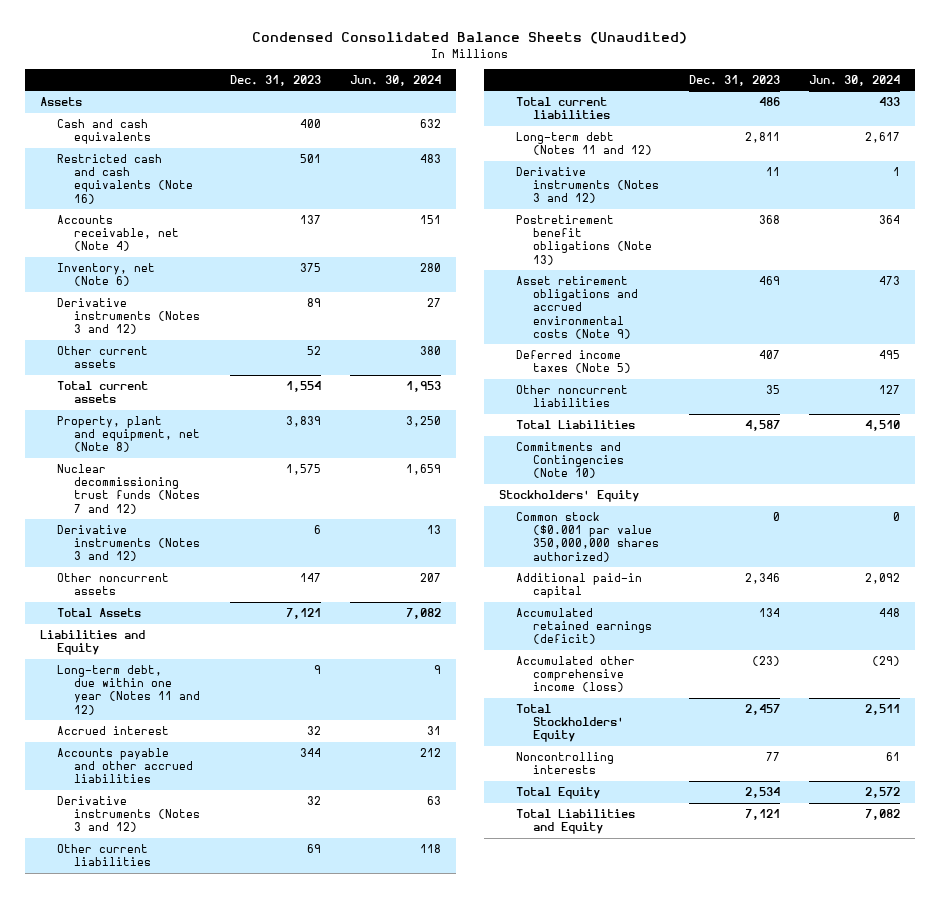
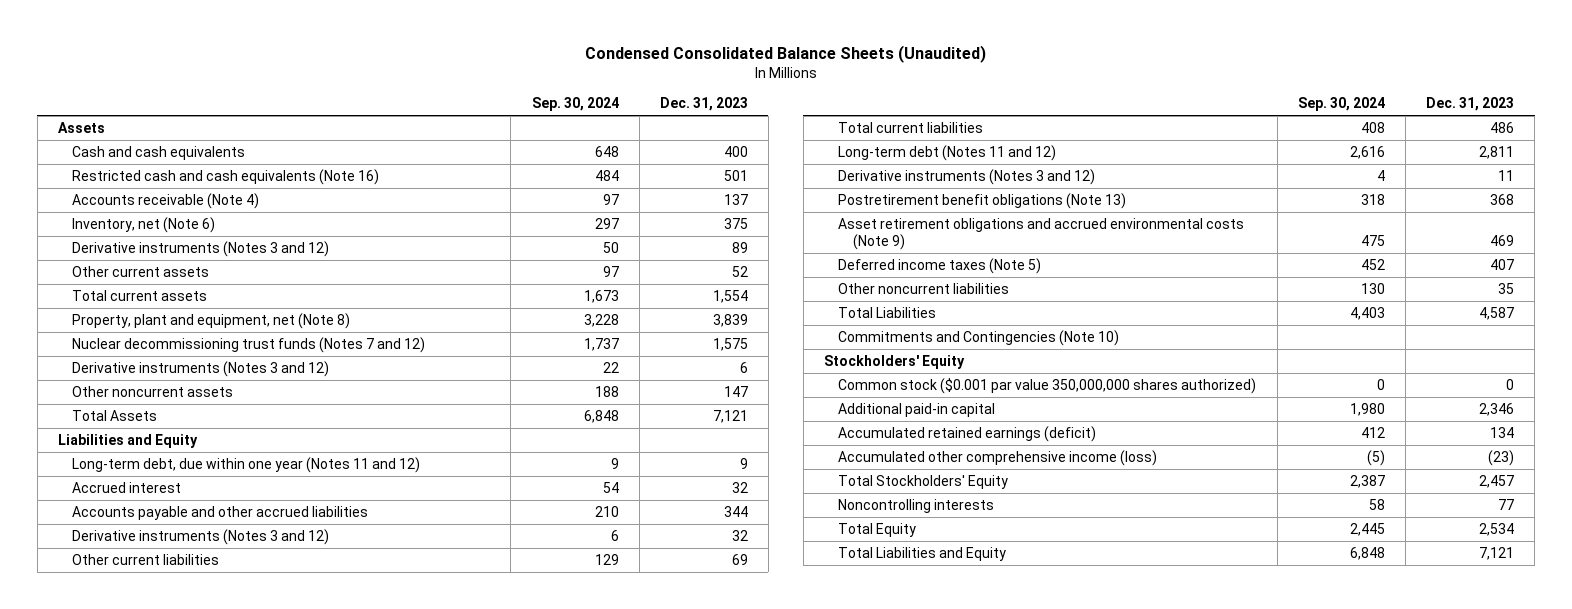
- | Dec. 31, 2023 | Jun. 30, 2024
+ | Sep. 30, 2024 | Dec. 31, 2023
- Accounts receivable, net (Note 4) | 137 | 151
+ Accounts receivable (Note 4) | 97 | 137

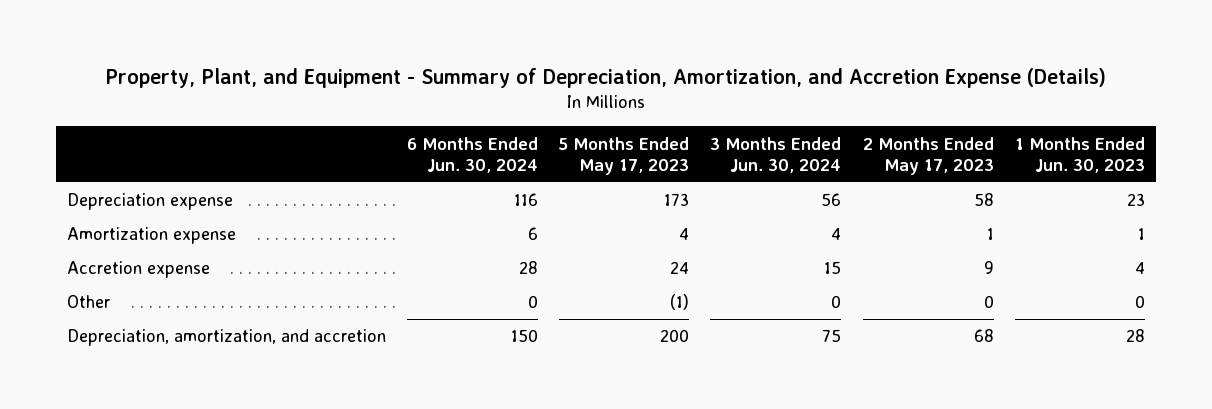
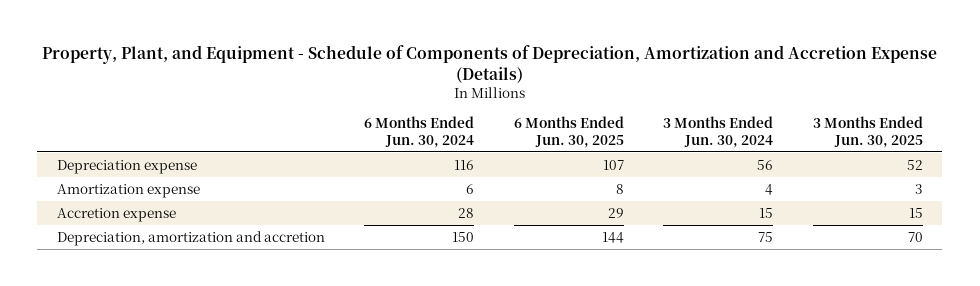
- Property, Plant, and Equipment - Summary of Depreciation, Amortization, and Accretion Expense (Details)
+ Property, Plant, and Equipment - Schedule of Components of Depreciation, Amortization and Accretion Expense (Details)
- | 6 Months Ended Jun. 30, 2024 | 5 Months Ended May 17, 2023 | 3 Months Ended Jun. 30, 2024 | 2 Months Ended May 17, 2023 | 1 Months Ended Jun. 30, 2023
+ | 6 Months Ended Jun. 30, 2024 | 6 Months Ended Jun. 30, 2025 | 3 Months Ended Jun. 30, 2024 | 3 Months Ended Jun. 30, 2025
- Other | 0 | (1) | 0 | 0 | 0
- Depreciation, amortization, and accretion | 150 | 200 | 75 | 68 | 28
+ Depreciation, amortization and accretion | 150 | 144 | 75 | 70

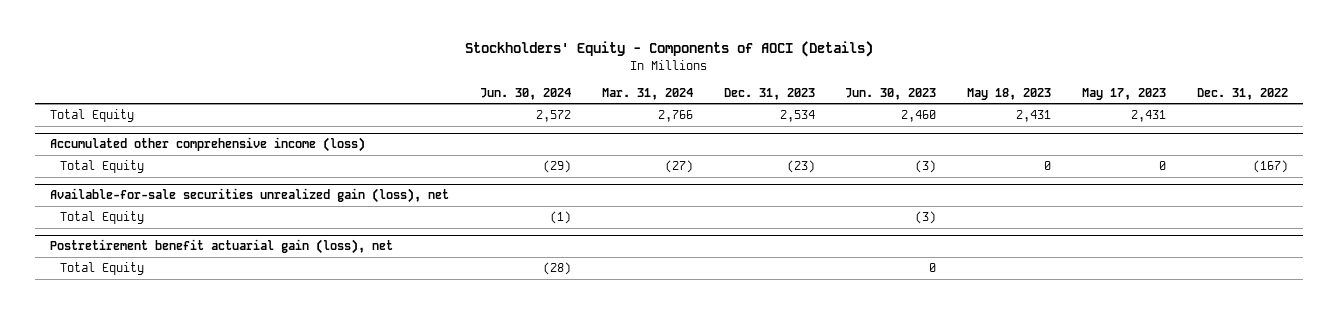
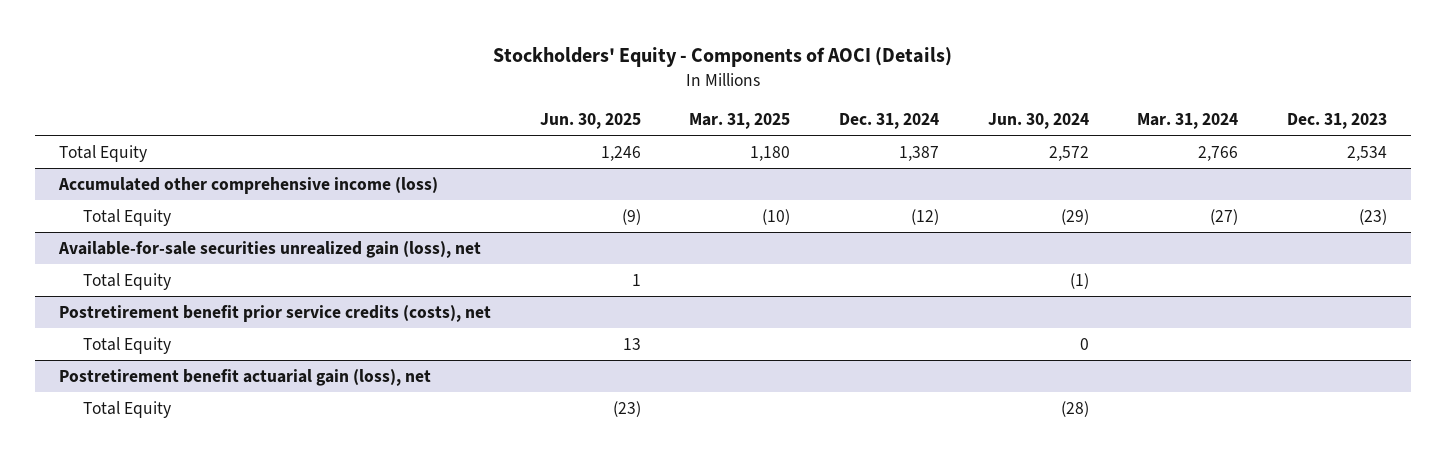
- | Jun. 30, 2024 | Mar. 31, 2024 | Dec. 31, 2023 | Jun. 30, 2023 | May 18, 2023 | May 17, 2023 | Dec. 31, 2022
+ | Jun. 30, 2025 | Mar. 31, 2025 | Dec. 31, 2024 | Jun. 30, 2024 | Mar. 31, 2024 | Dec. 31, 2023
+ Postretirement benefit prior service credits (costs), net
+ Total Equity | 13 | | | 0 | |

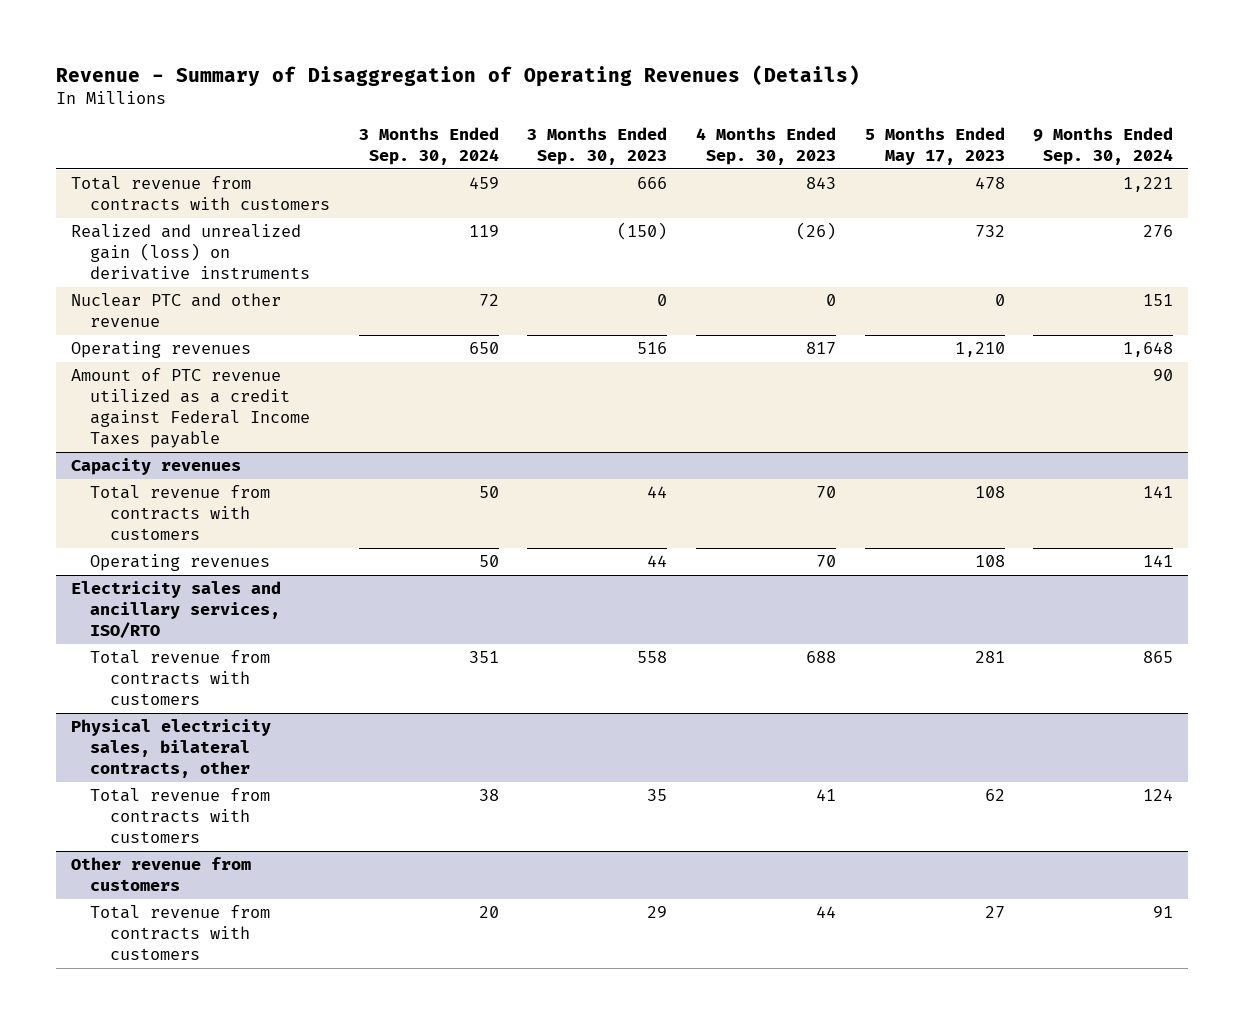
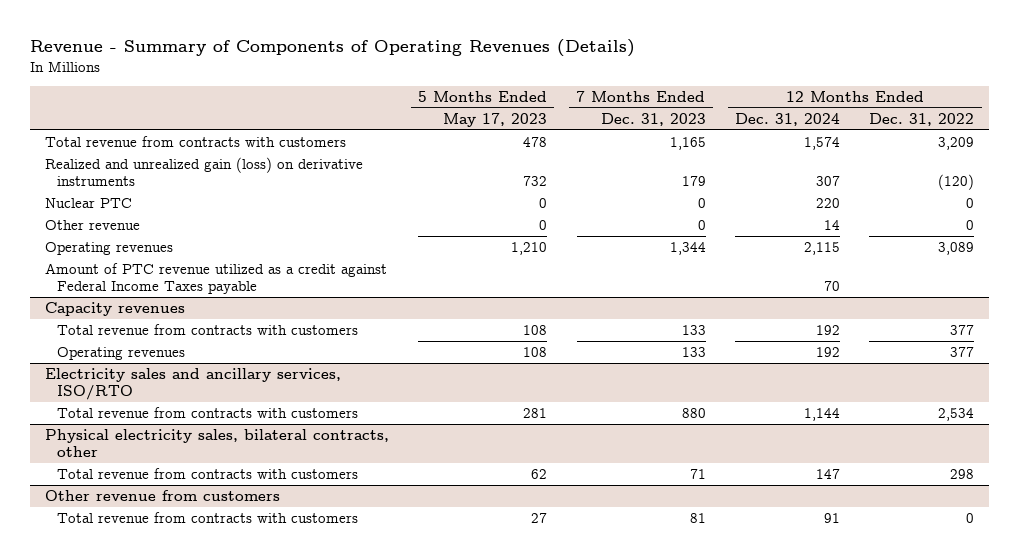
- Revenue - Summary of Disaggregation of Operating Revenues (Details)
+ Revenue - Summary of Components of Operating Revenues (Details)
- | 3 Months Ended Sep. 30, 2024 | 3 Months Ended Sep. 30, 2023 | 4 Months Ended Sep. 30, 2023 | 5 Months Ended May 17, 2023 | 9 Months Ended Sep. 30, 2024
+ | 5 Months Ended May 17, 2023 | 7 Months Ended Dec. 31, 2023 | 12 Months Ended Dec. 31, 2024 | 12 Months Ended Dec. 31, 2022
- Nuclear PTC and other revenue | 72 | 0 | 0 | 0 | 151
+ Nuclear PTC | 0 | 0 | 220 | 0
+ Other revenue | 0 | 0 | 14 | 0

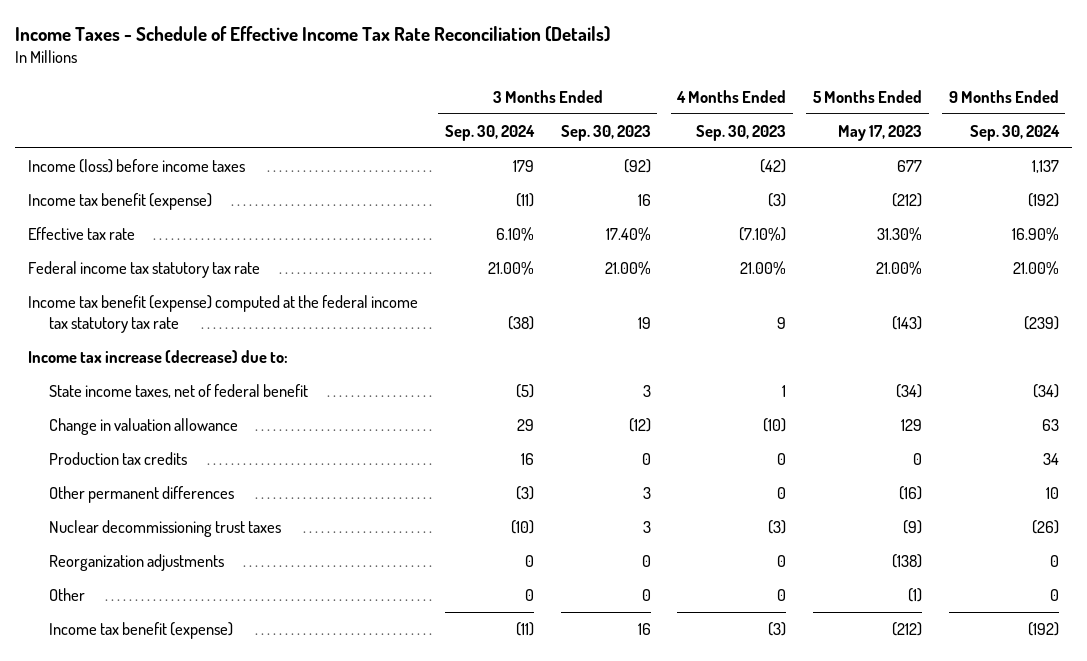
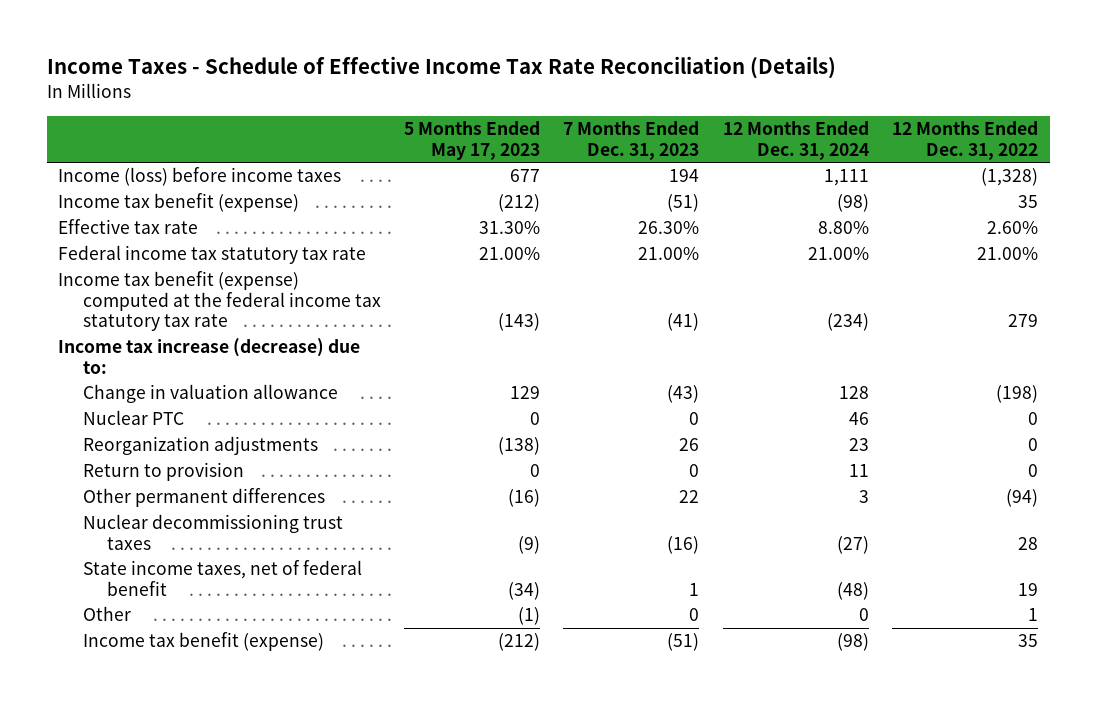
- | 3 Months Ended Sep. 30, 2024 | 3 Months Ended Sep. 30, 2023 | 4 Months Ended Sep. 30, 2023 | 5 Months Ended May 17, 2023 | 9 Months Ended Sep. 30, 2024
+ | 5 Months Ended May 17, 2023 | 7 Months Ended Dec. 31, 2023 | 12 Months Ended Dec. 31, 2024 | 12 Months Ended Dec. 31, 2022
- Production tax credits | 16 | 0 | 0 | 0 | 34
+ Nuclear PTC | 0 | 0 | 46 | 0
moved up: Reorganization adjustments | (138) | 26 | 23 | 0
+ Return to provision | 0 | 0 | 11 | 0
moved down: State income taxes, net of federal benefit | (34) | 1 | (48) | 19

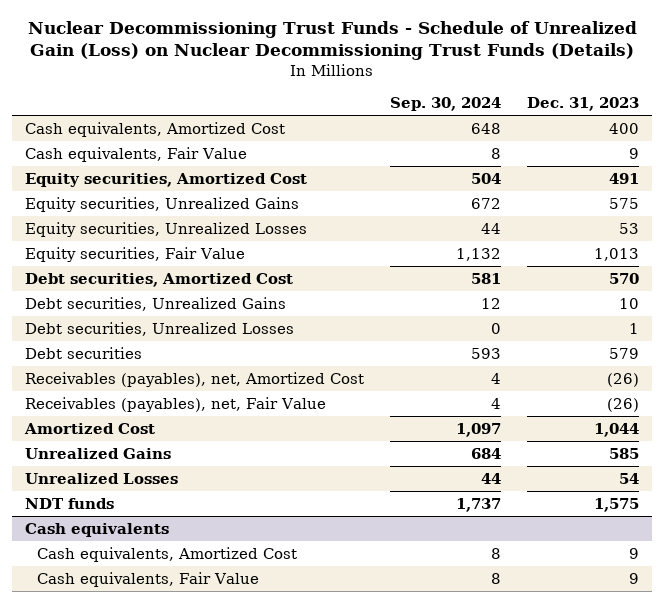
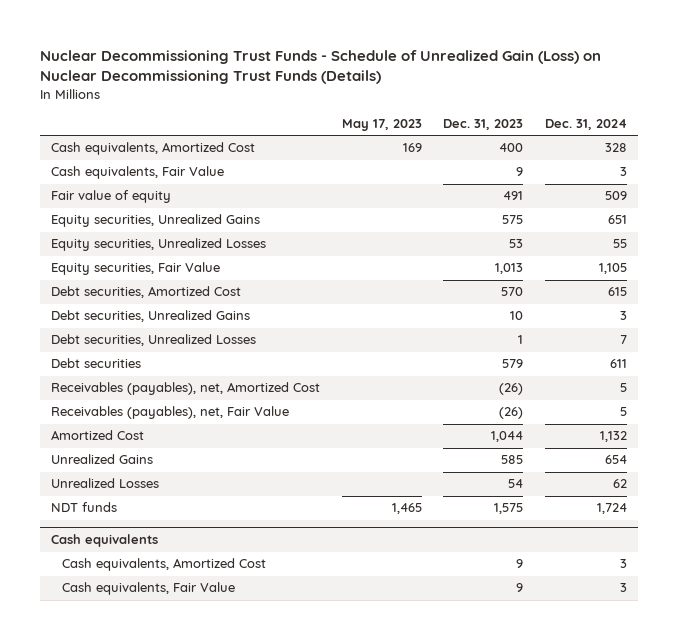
- | Sep. 30, 2024 | Dec. 31, 2023
+ | May 17, 2023 | Dec. 31, 2023 | Dec. 31, 2024
- Equity securities, Amortized Cost | 504 | 491
+ Fair value of equity | | 491 | 509

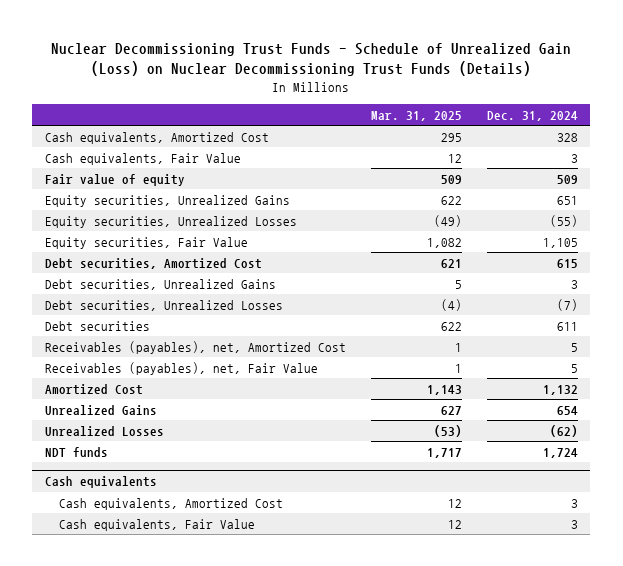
- | May 17, 2023 | Dec. 31, 2023 | Dec. 31, 2024
+ | Mar. 31, 2025 | Dec. 31, 2024
- Equity securities, Unrealized Losses | | 53 | 55
+ Equity securities, Unrealized Losses | (49) | (55)
- Debt securities, Unrealized Losses | | 1 | 7
+ Debt securities, Unrealized Losses | (4) | (7)
- Unrealized Losses | | 54 | 62
+ Unrealized Losses | (53) | (62)

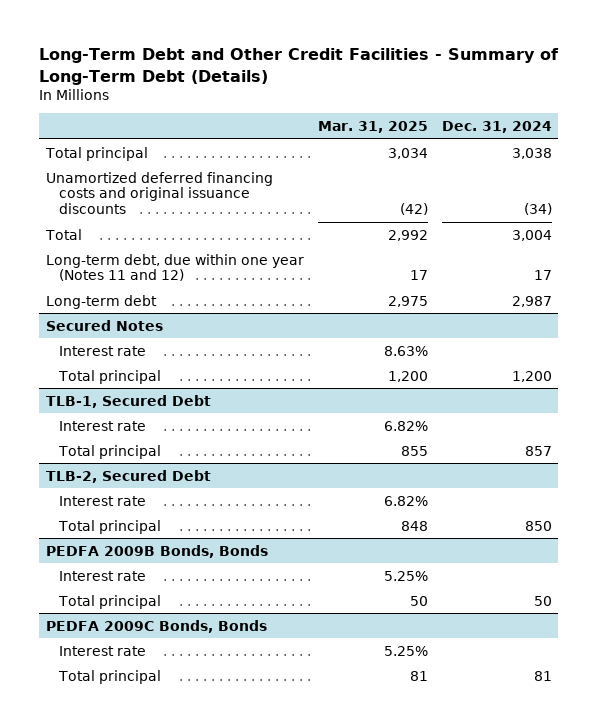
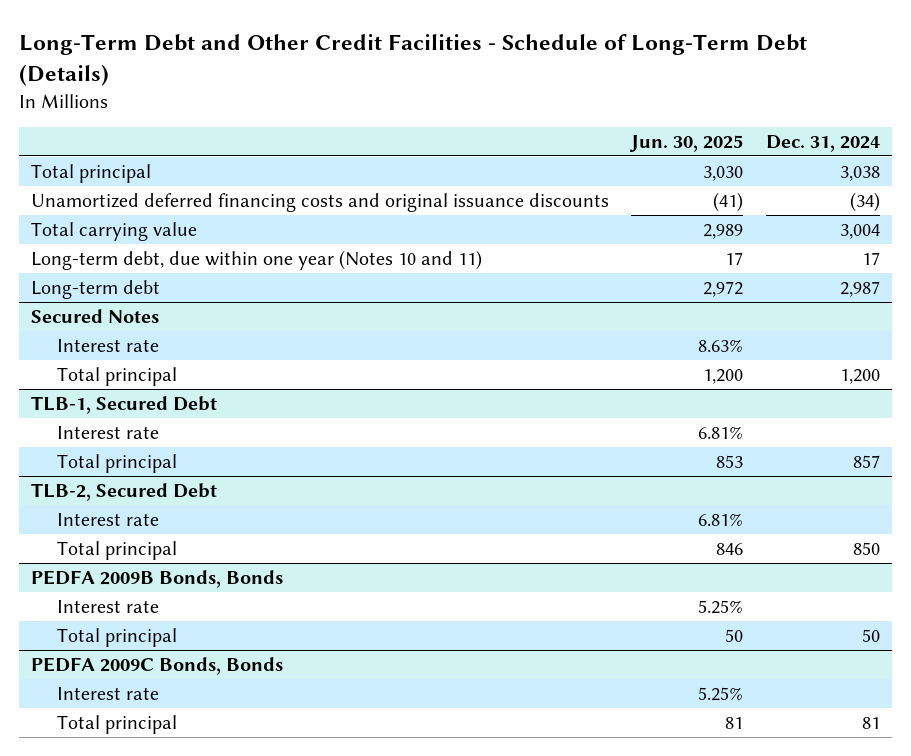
- Long-Term Debt and Other Credit Facilities - Summary of Long-Term Debt (Details)
+ Long-Term Debt and Other Credit Facilities - Schedule of Long-Term Debt (Details)
- | Mar. 31, 2025 | Dec. 31, 2024
+ | Jun. 30, 2025 | Dec. 31, 2024
- Total | 2,992 | 3,004
- Long-term debt, due within one year (Notes 11 and 12) | 17 | 17
+ Total carrying value | 2,989 | 3,004
+ Long-term debt, due within one year (Notes 10 and 11) | 17 | 17

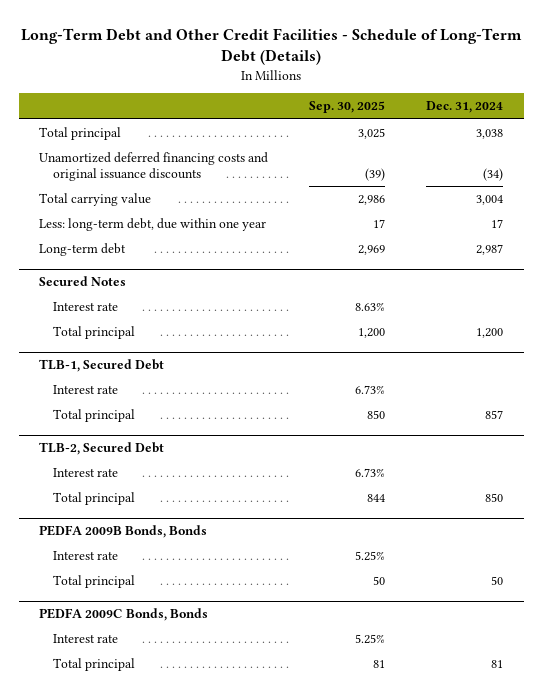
- | Jun. 30, 2025 | Dec. 31, 2024
+ | Sep. 30, 2025 | Dec. 31, 2024
- Long-term debt, due within one year (Notes 10 and 11) | 17 | 17
+ Less: long-term debt, due within one year | 17 | 17

